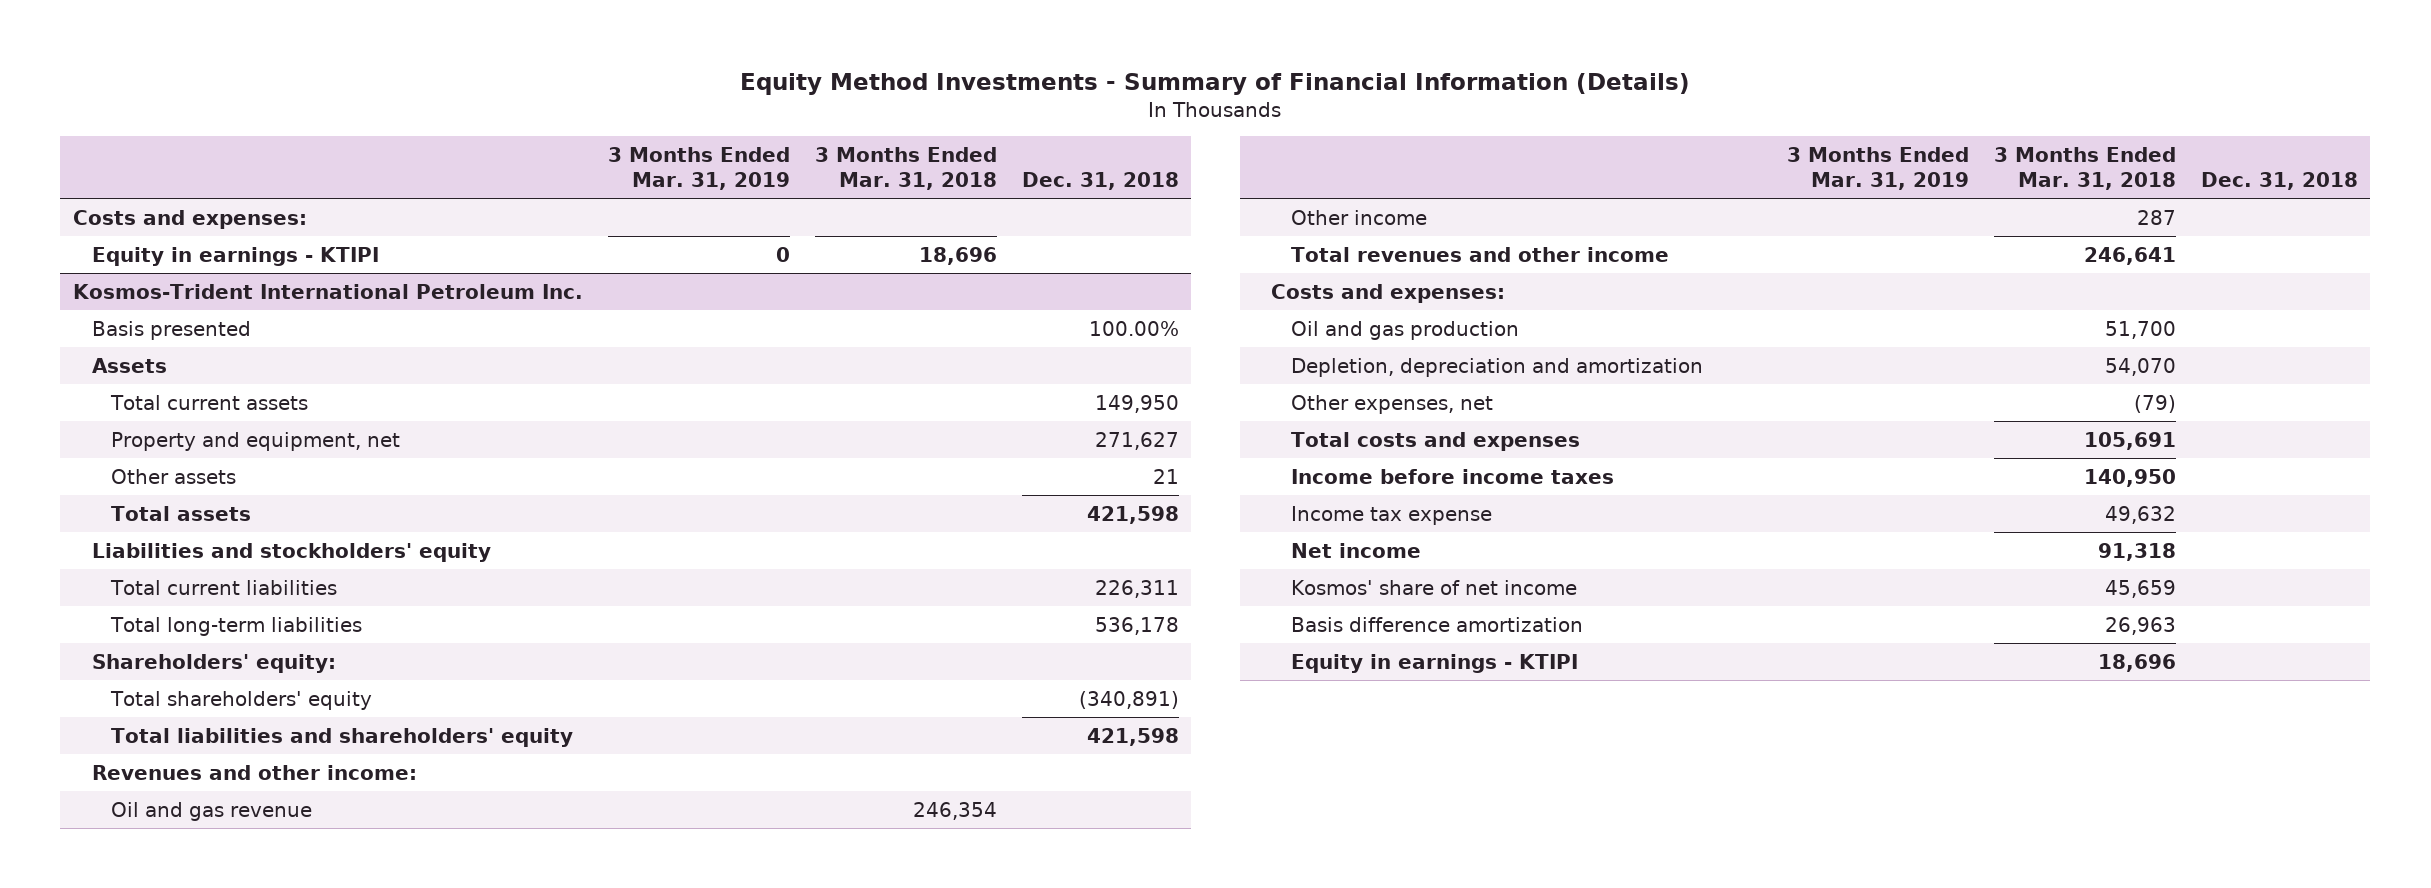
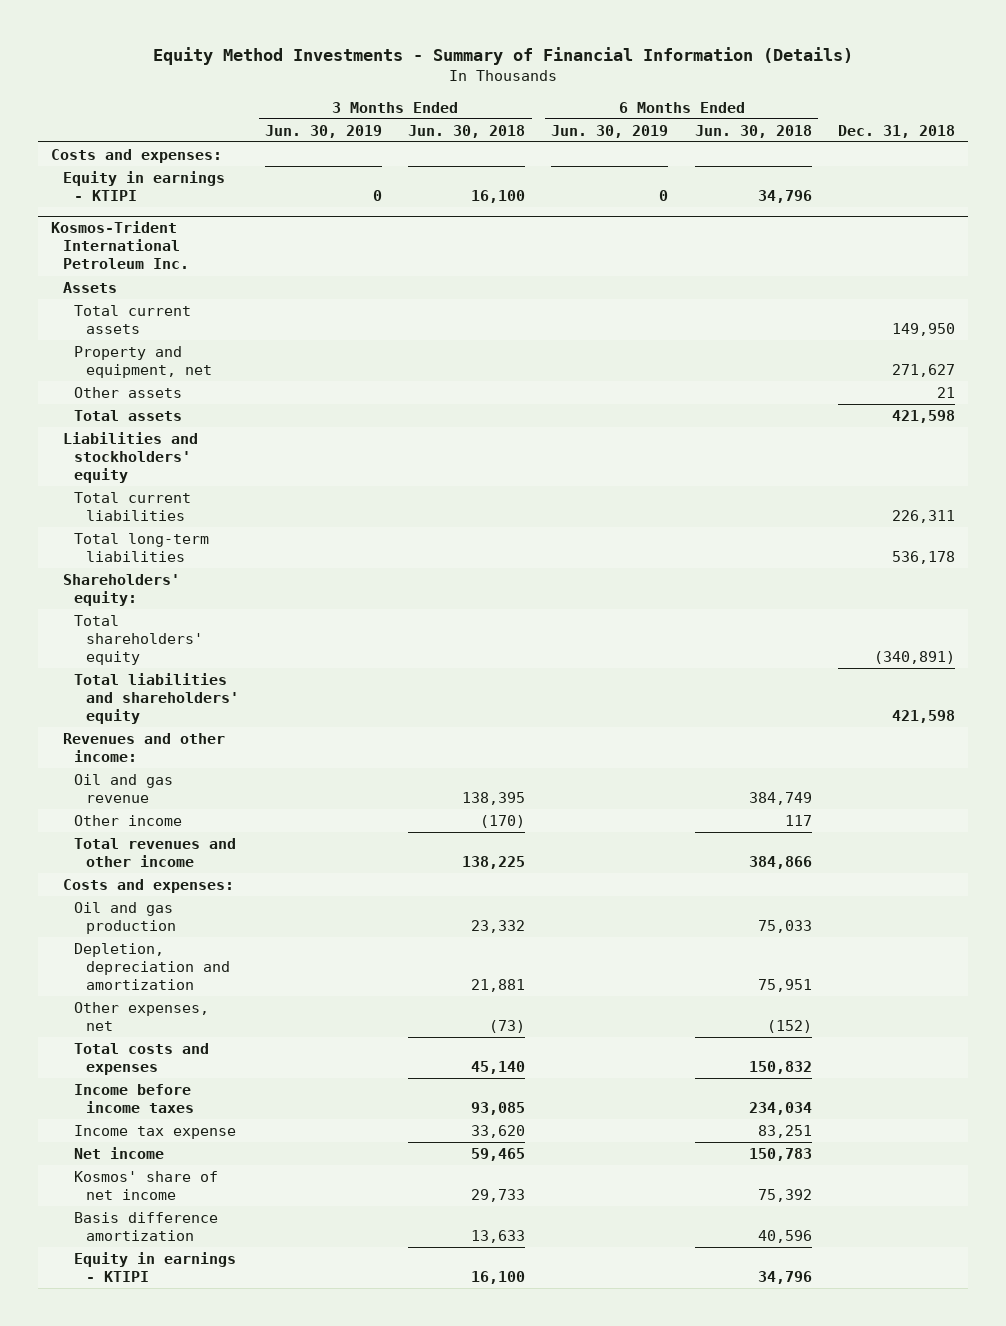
- | 3 Months Ended Mar. 31, 2019 | 3 Months Ended Mar. 31, 2018 | Dec. 31, 2018
+ | 3 Months Ended Jun. 30, 2019 | 3 Months Ended Jun. 30, 2018 | 6 Months Ended Jun. 30, 2019 | 6 Months Ended Jun. 30, 2018 | Dec. 31, 2018
@ Kosmos-Trident International Petroleum Inc.
- Basis presented | | | 100.00%

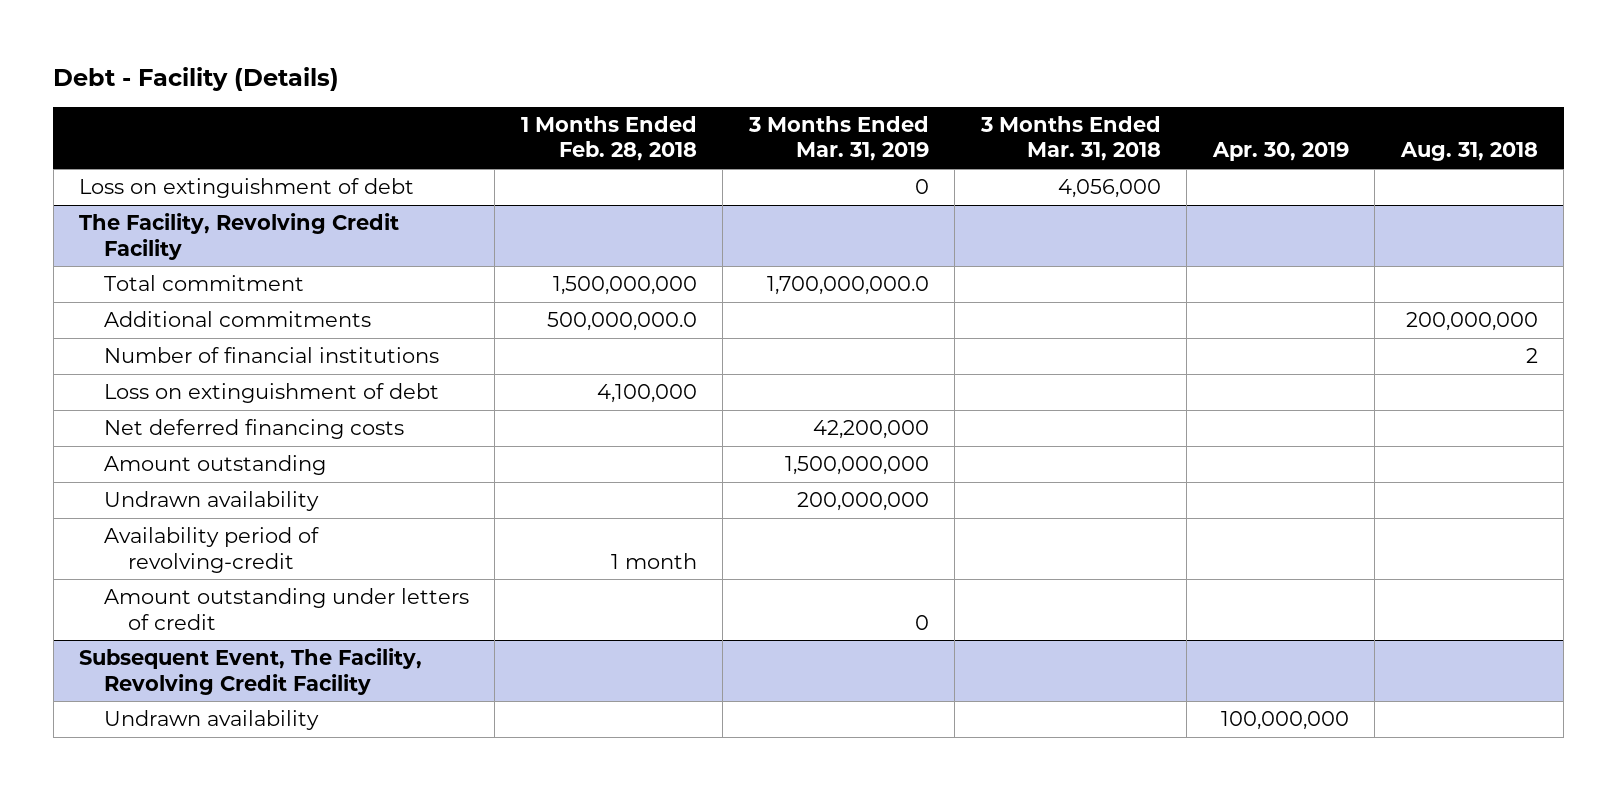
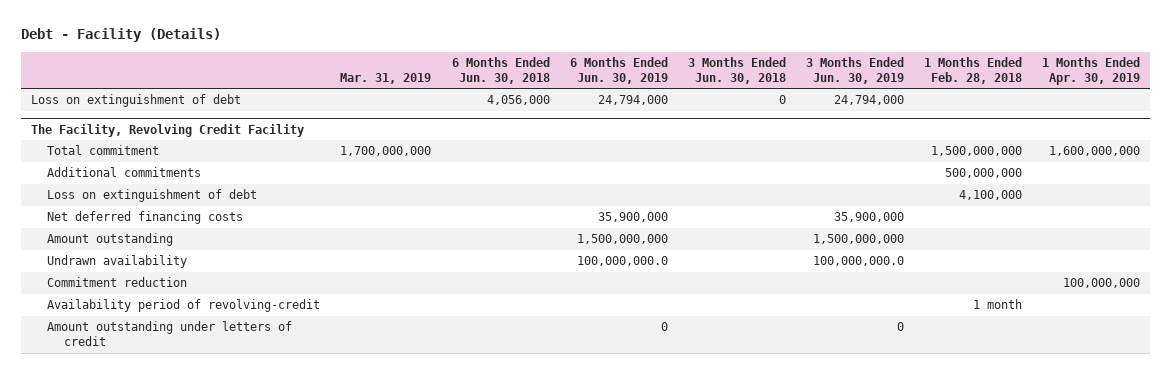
- | 1 Months Ended Feb. 28, 2018 | 3 Months Ended Mar. 31, 2019 | 3 Months Ended Mar. 31, 2018 | Apr. 30, 2019 | Aug. 31, 2018
+ | Mar. 31, 2019 | 6 Months Ended Jun. 30, 2018 | 6 Months Ended Jun. 30, 2019 | 3 Months Ended Jun. 30, 2018 | 3 Months Ended Jun. 30, 2019 | 1 Months Ended Feb. 28, 2018 | 1 Months Ended Apr. 30, 2019
@ The Facility, Revolving Credit Facility
- Additional commitments | 500,000,000.0 | | | | 200,000,000
- Number of financial institutions | | | | | 2
+ Additional commitments | | | | | | 500,000,000 |
+ Commitment reduction | | | | | | | 100,000,000
- Subsequent Event, The Facility, Revolving Credit Facility
- Undrawn availability | | | | 100,000,000 |

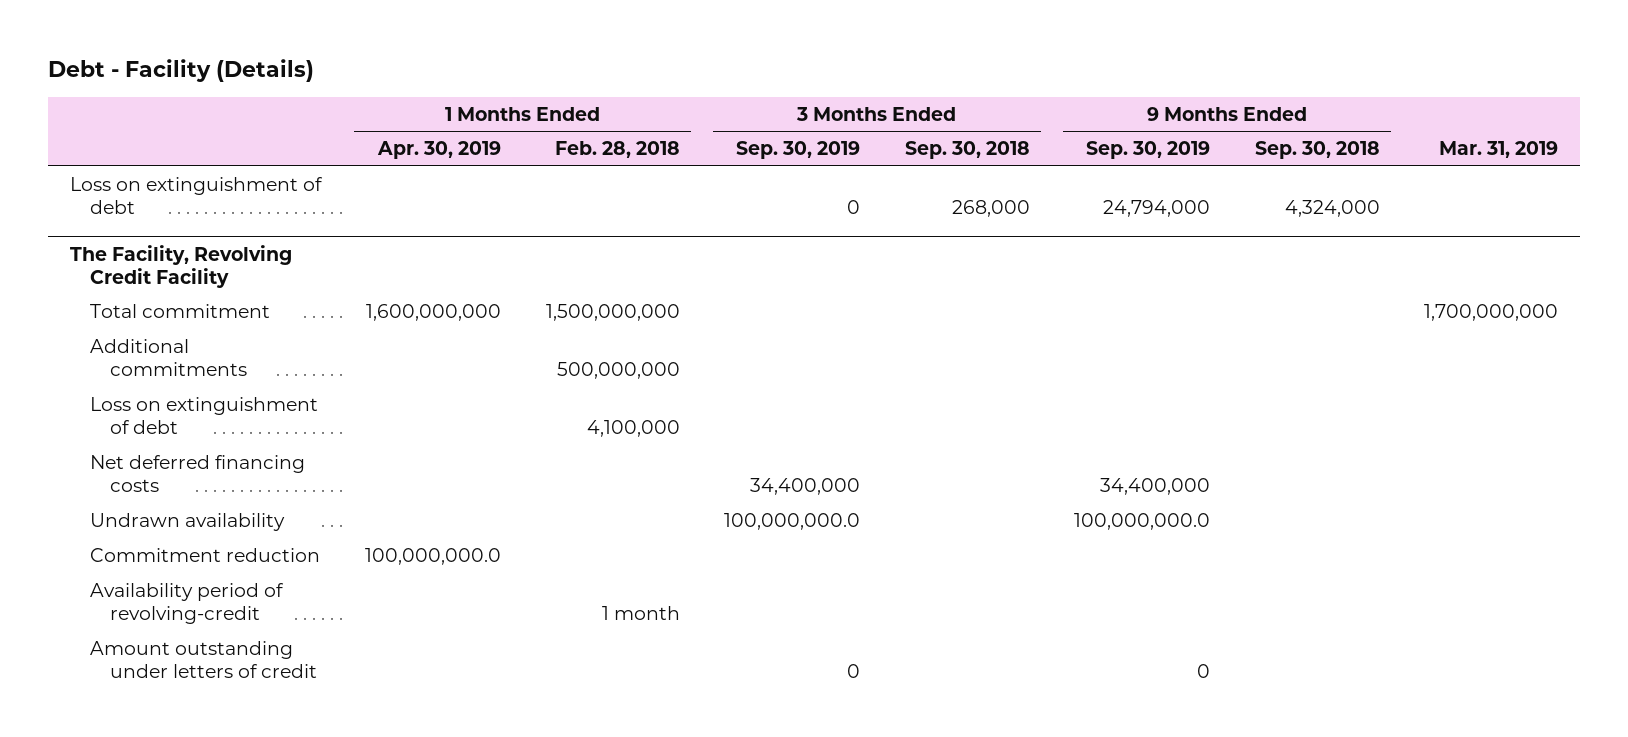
- | Mar. 31, 2019 | 6 Months Ended Jun. 30, 2018 | 6 Months Ended Jun. 30, 2019 | 3 Months Ended Jun. 30, 2018 | 3 Months Ended Jun. 30, 2019 | 1 Months Ended Feb. 28, 2018 | 1 Months Ended Apr. 30, 2019
+ | 1 Months Ended Apr. 30, 2019 | 1 Months Ended Feb. 28, 2018 | 3 Months Ended Sep. 30, 2019 | 3 Months Ended Sep. 30, 2018 | 9 Months Ended Sep. 30, 2019 | 9 Months Ended Sep. 30, 2018 | Mar. 31, 2019
@ The Facility, Revolving Credit Facility
- Amount outstanding | | | 1,500,000,000 | | 1,500,000,000 | |
- Commitment reduction | | | | | | | 100,000,000
+ Commitment reduction | 100,000,000.0 | | | | | |

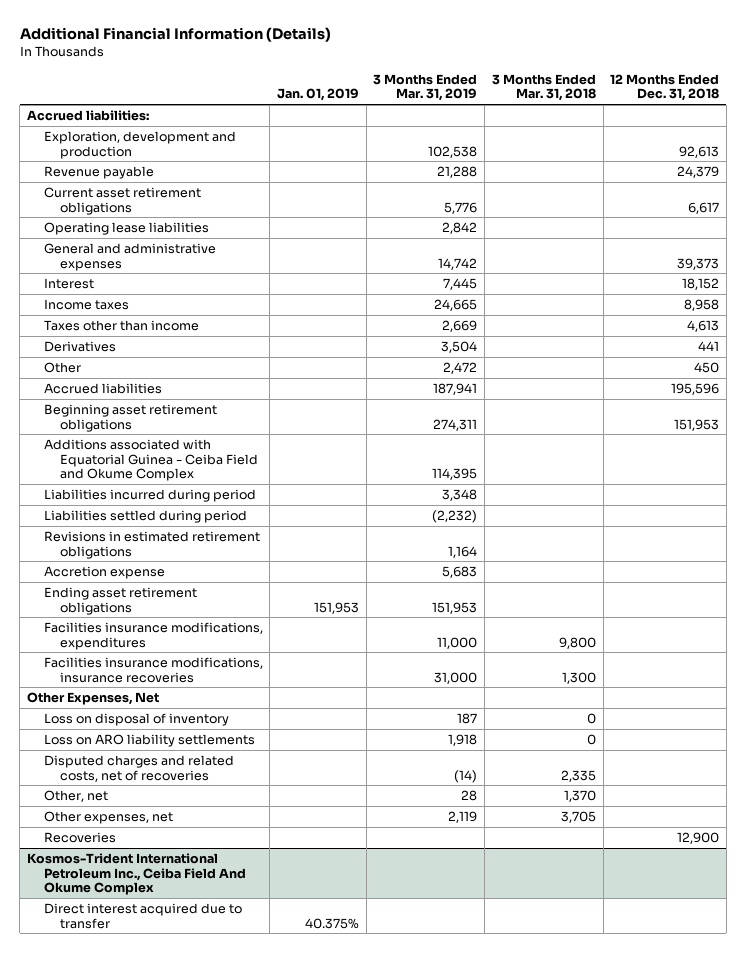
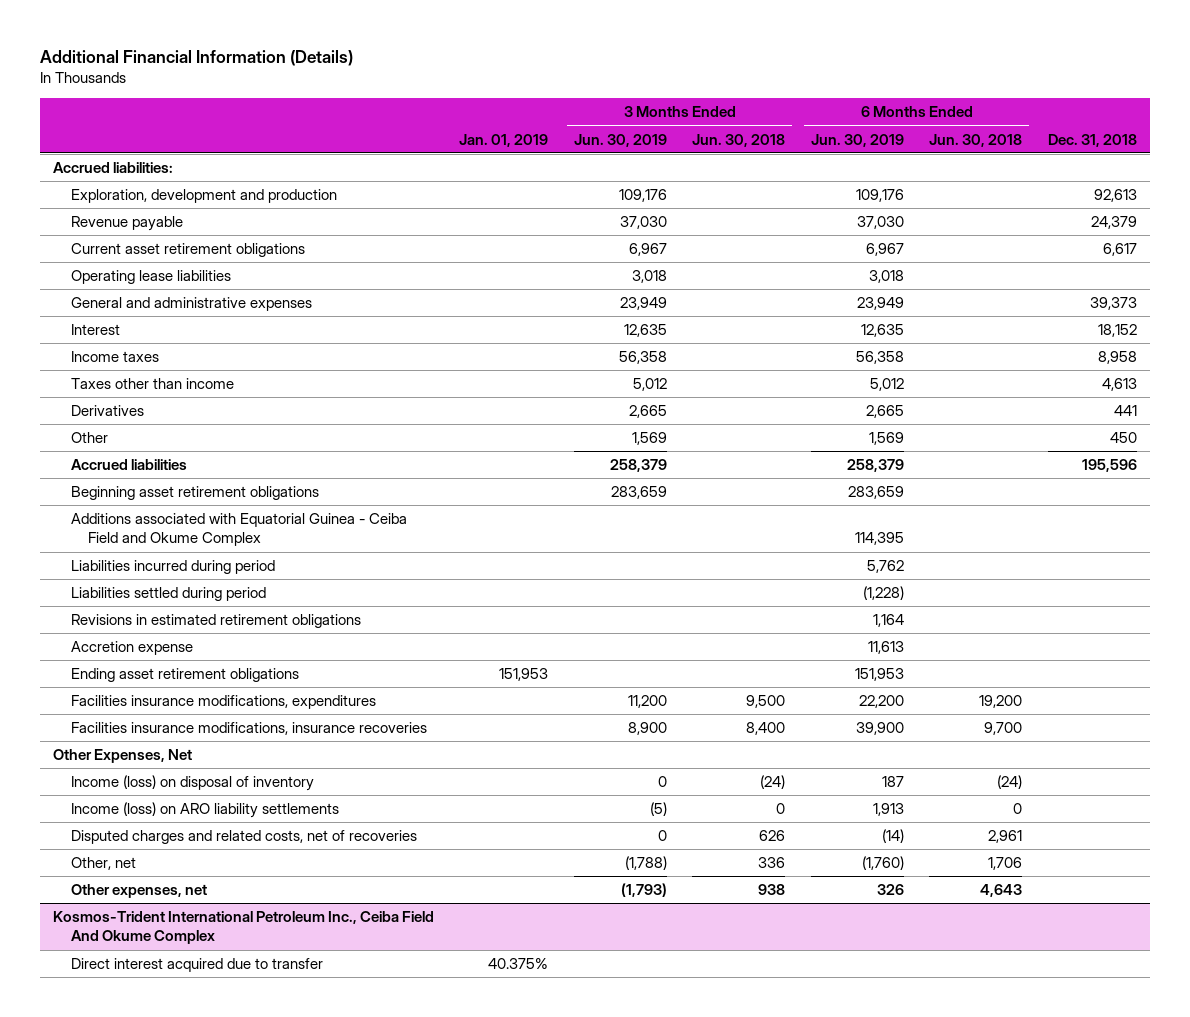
- | Jan. 01, 2019 | 3 Months Ended Mar. 31, 2019 | 3 Months Ended Mar. 31, 2018 | 12 Months Ended Dec. 31, 2018
+ | Jan. 01, 2019 | 3 Months Ended Jun. 30, 2019 | 3 Months Ended Jun. 30, 2018 | 6 Months Ended Jun. 30, 2019 | 6 Months Ended Jun. 30, 2018 | Dec. 31, 2018
- Loss on disposal of inventory | | 187 | 0 |
- Loss on ARO liability settlements | | 1,918 | 0 |
+ Income (loss) on disposal of inventory | | 0 | (24) | 187 | (24) |
+ Income (loss) on ARO liability settlements | | (5) | 0 | 1,913 | 0 |
- Recoveries | | | | 12,900

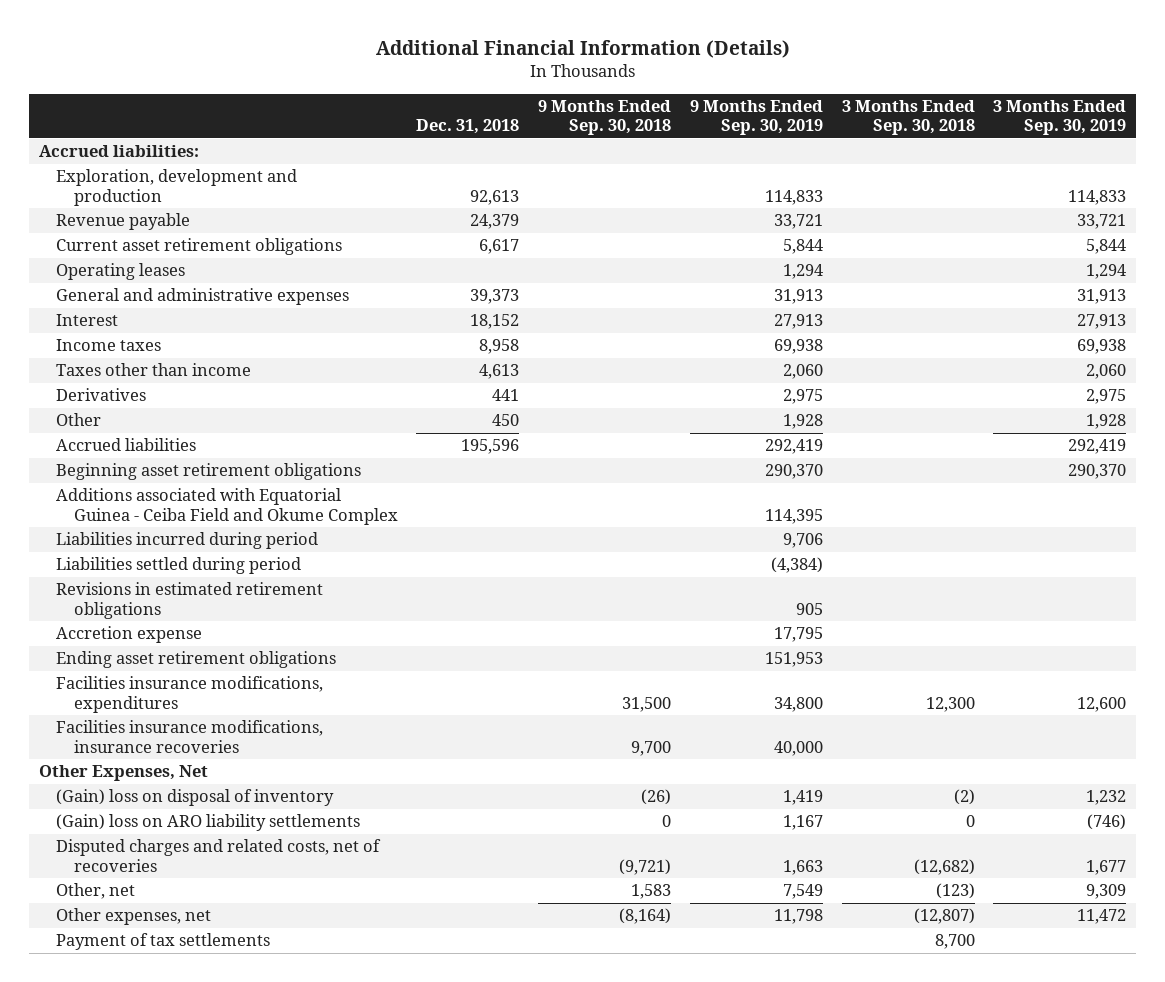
- | Jan. 01, 2019 | 3 Months Ended Jun. 30, 2019 | 3 Months Ended Jun. 30, 2018 | 6 Months Ended Jun. 30, 2019 | 6 Months Ended Jun. 30, 2018 | Dec. 31, 2018
+ | Dec. 31, 2018 | 9 Months Ended Sep. 30, 2018 | 9 Months Ended Sep. 30, 2019 | 3 Months Ended Sep. 30, 2018 | 3 Months Ended Sep. 30, 2019
- Operating lease liabilities | | 3,018 | | 3,018 | |
+ Operating leases | | | 1,294 | | 1,294
- Income (loss) on disposal of inventory | | 0 | (24) | 187 | (24) |
- Income (loss) on ARO liability settlements | | (5) | 0 | 1,913 | 0 |
+ (Gain) loss on disposal of inventory | | (26) | 1,419 | (2) | 1,232
+ (Gain) loss on ARO liability settlements | | 0 | 1,167 | 0 | (746)
- Kosmos-Trident International Petroleum Inc., Ceiba Field And Okume Complex
- Direct interest acquired due to transfer | 40.375% | | | | |
+ Payment of tax settlements | | | | 8,700 |

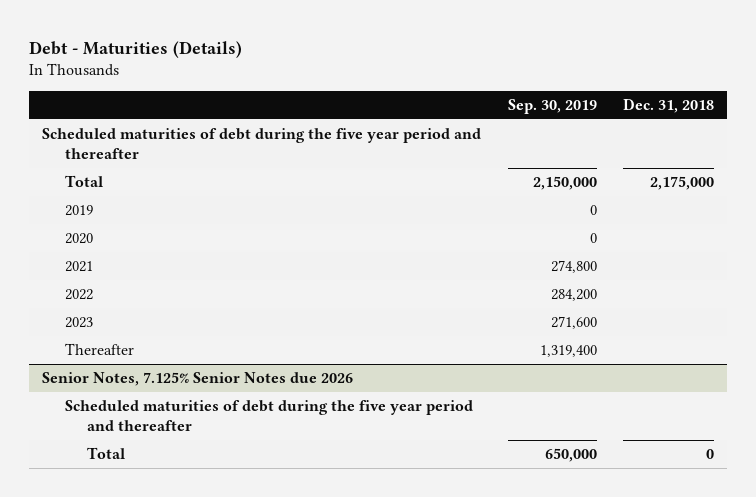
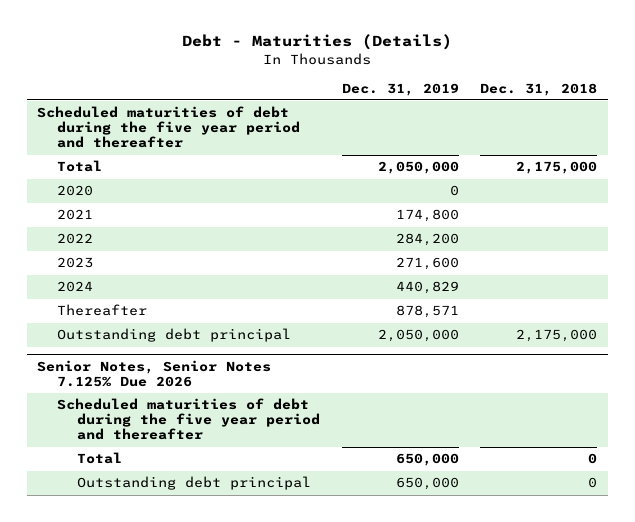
- | Sep. 30, 2019 | Dec. 31, 2018
+ | Dec. 31, 2019 | Dec. 31, 2018
- 2019 | 0 |
+ 2024 | 440,829 |
- Senior Notes, 7.125% Senior Notes due 2026
+ Outstanding debt principal | 2,050,000 | 2,175,000
+ Senior Notes, Senior Notes 7.125% Due 2026
+ Outstanding debt principal | 650,000 | 0

